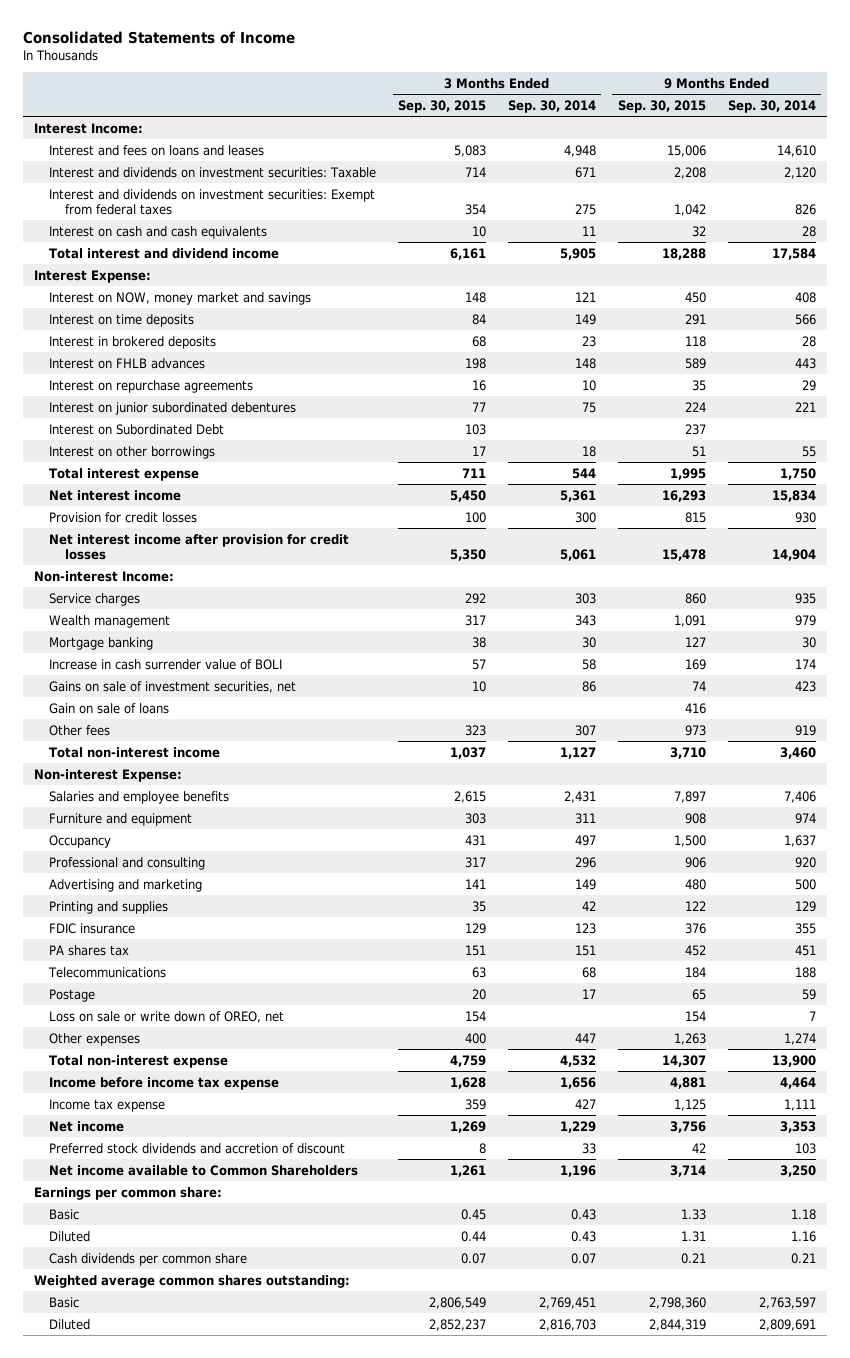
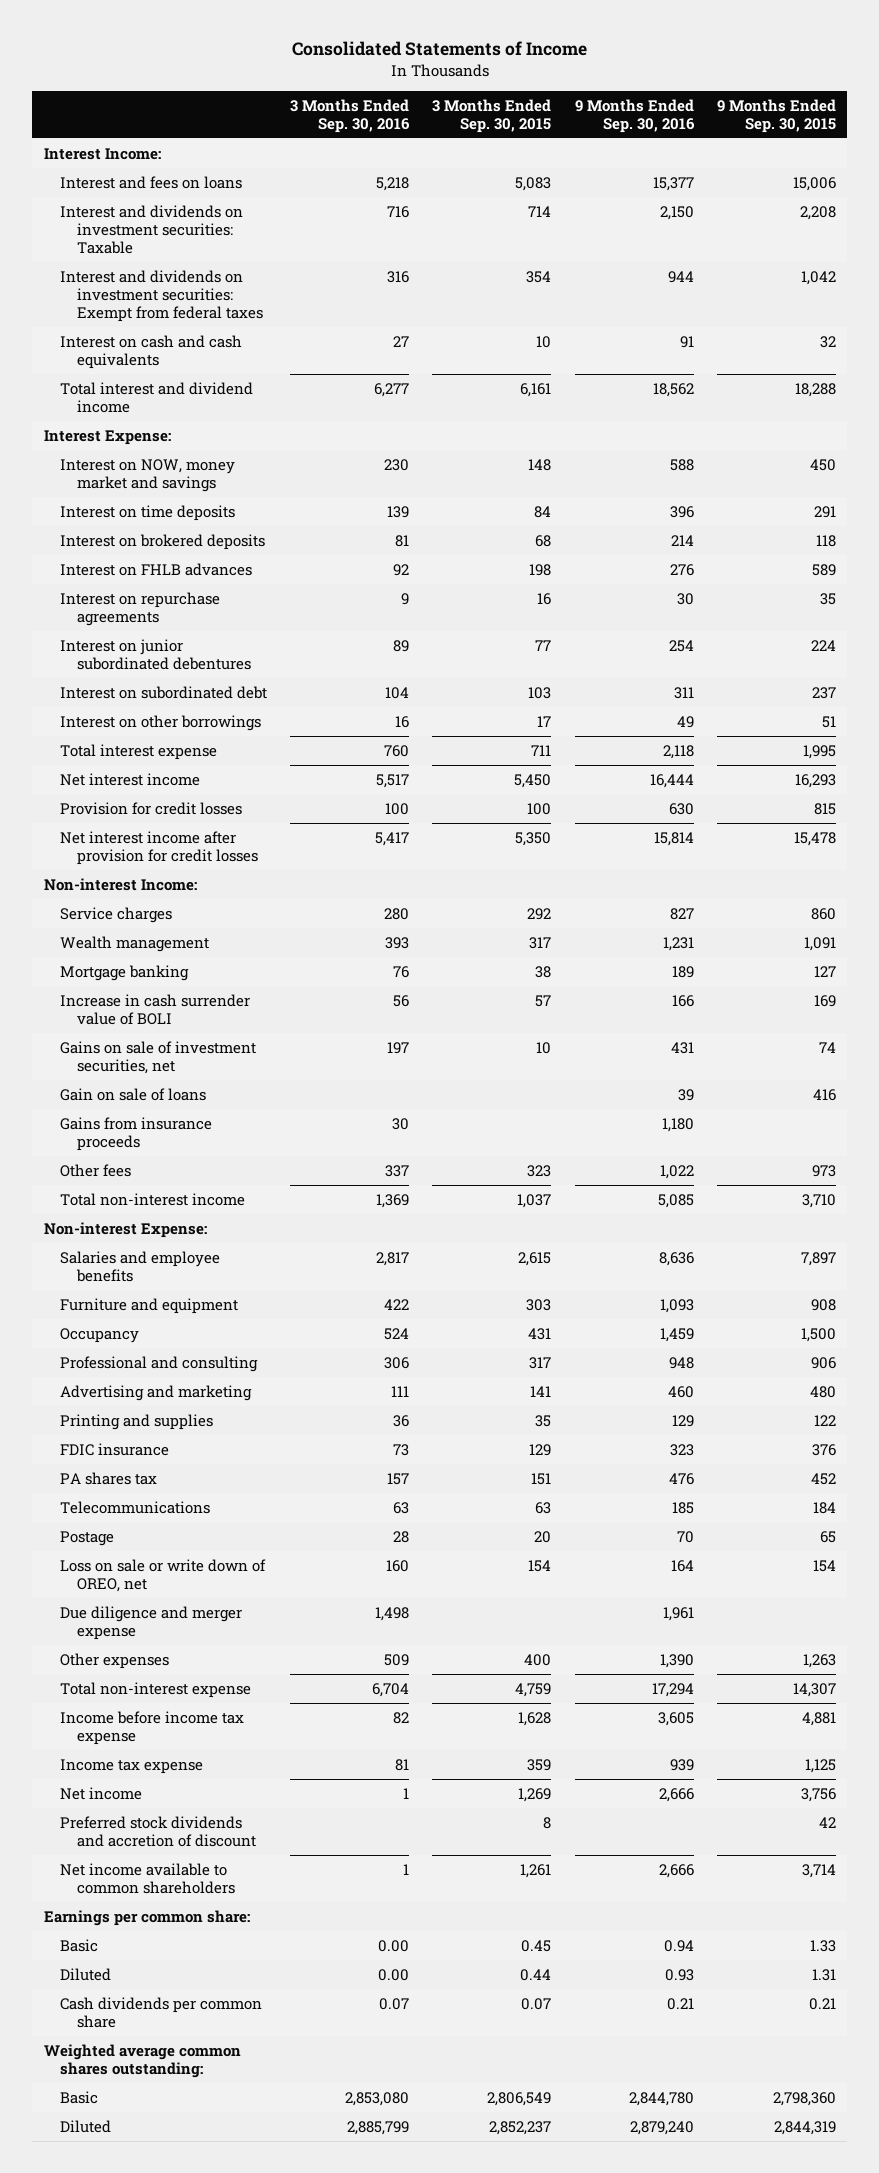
- | 3 Months Ended Sep. 30, 2015 | 3 Months Ended Sep. 30, 2014 | 9 Months Ended Sep. 30, 2015 | 9 Months Ended Sep. 30, 2014
+ | 3 Months Ended Sep. 30, 2016 | 3 Months Ended Sep. 30, 2015 | 9 Months Ended Sep. 30, 2016 | 9 Months Ended Sep. 30, 2015
- Interest and fees on loans and leases | 5,083 | 4,948 | 15,006 | 14,610
+ Interest and fees on loans | 5,218 | 5,083 | 15,377 | 15,006
- Interest in brokered deposits | 68 | 23 | 118 | 28
+ Interest on brokered deposits | 81 | 68 | 214 | 118
- Interest on Subordinated Debt | 103 | | 237 |
+ Interest on subordinated debt | 104 | 103 | 311 | 237
+ Gains from insurance proceeds | 30 | | 1,180 |
+ Due diligence and merger expense | 1,498 | | 1,961 |
- Net income available to Common Shareholders | 1,261 | 1,196 | 3,714 | 3,250
+ Net income available to common shareholders | 1 | 1,261 | 2,666 | 3,714

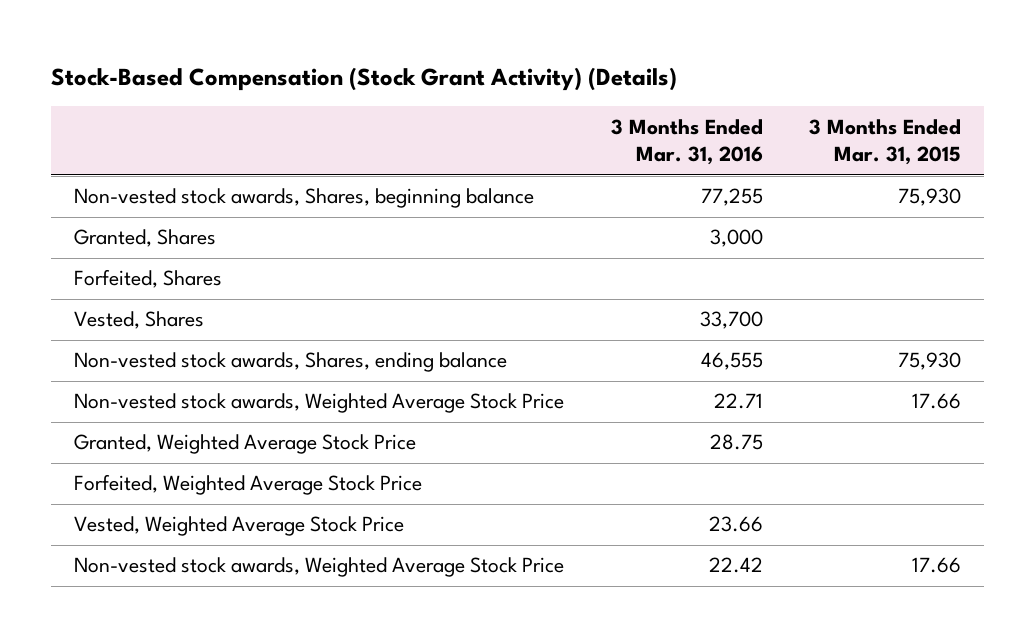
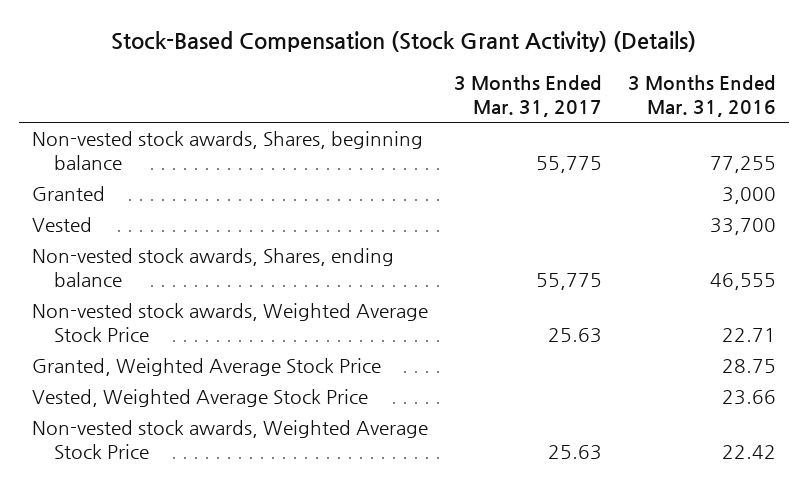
- | 3 Months Ended Mar. 31, 2016 | 3 Months Ended Mar. 31, 2015
+ | 3 Months Ended Mar. 31, 2017 | 3 Months Ended Mar. 31, 2016
- Granted, Shares | 3,000 |
- Forfeited, Shares
- Vested, Shares | 33,700 |
+ Granted | | 3,000
+ Vested | | 33,700
- Forfeited, Weighted Average Stock Price

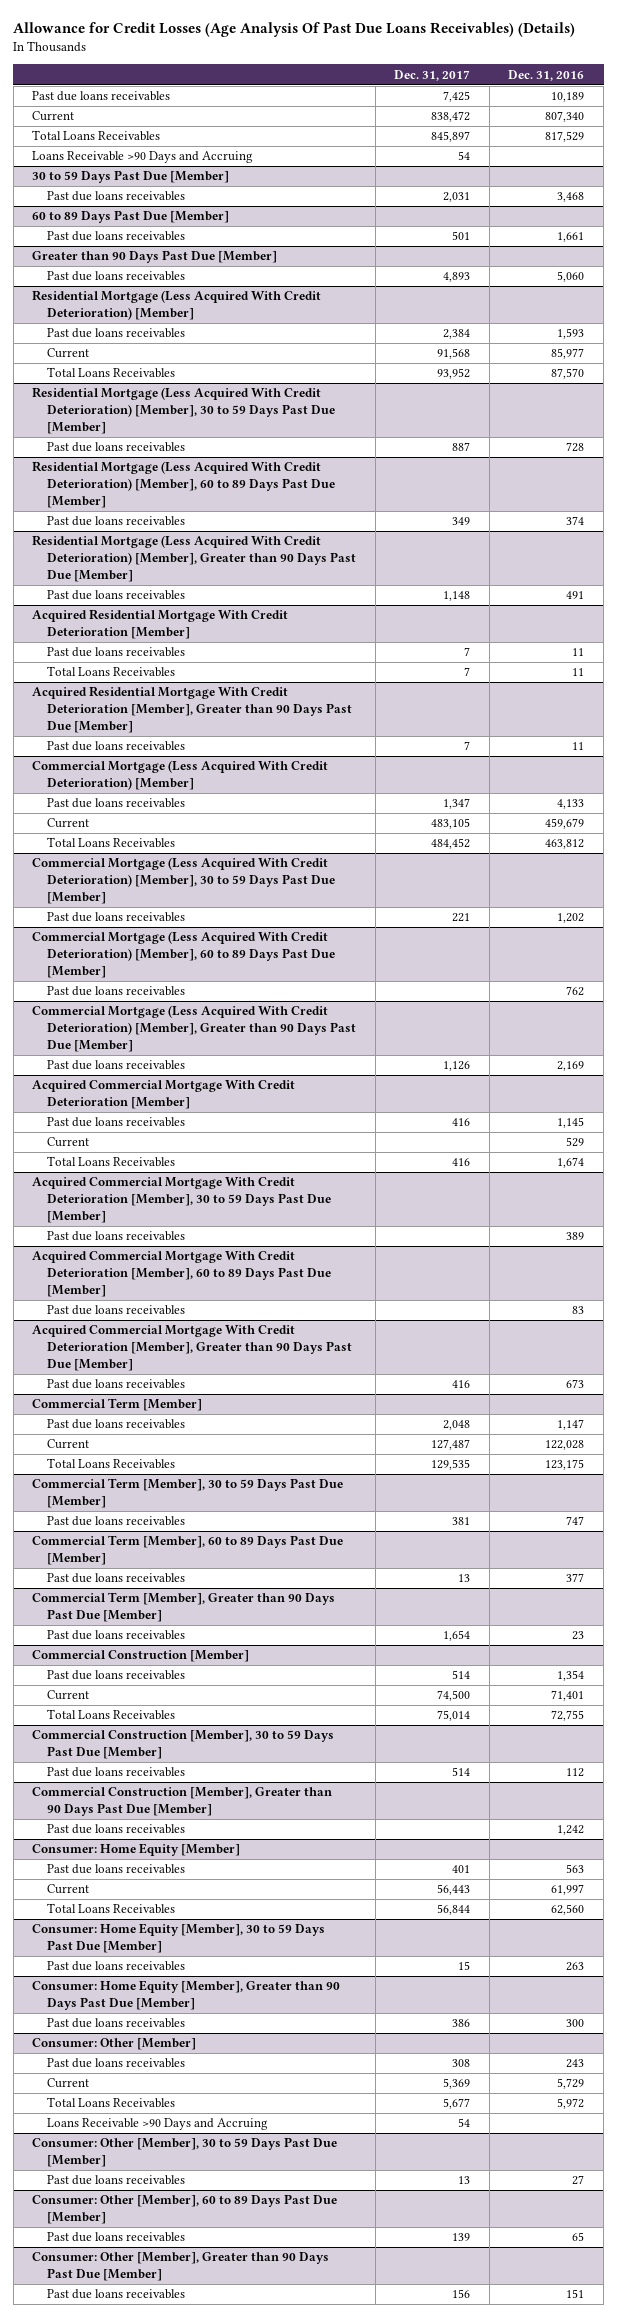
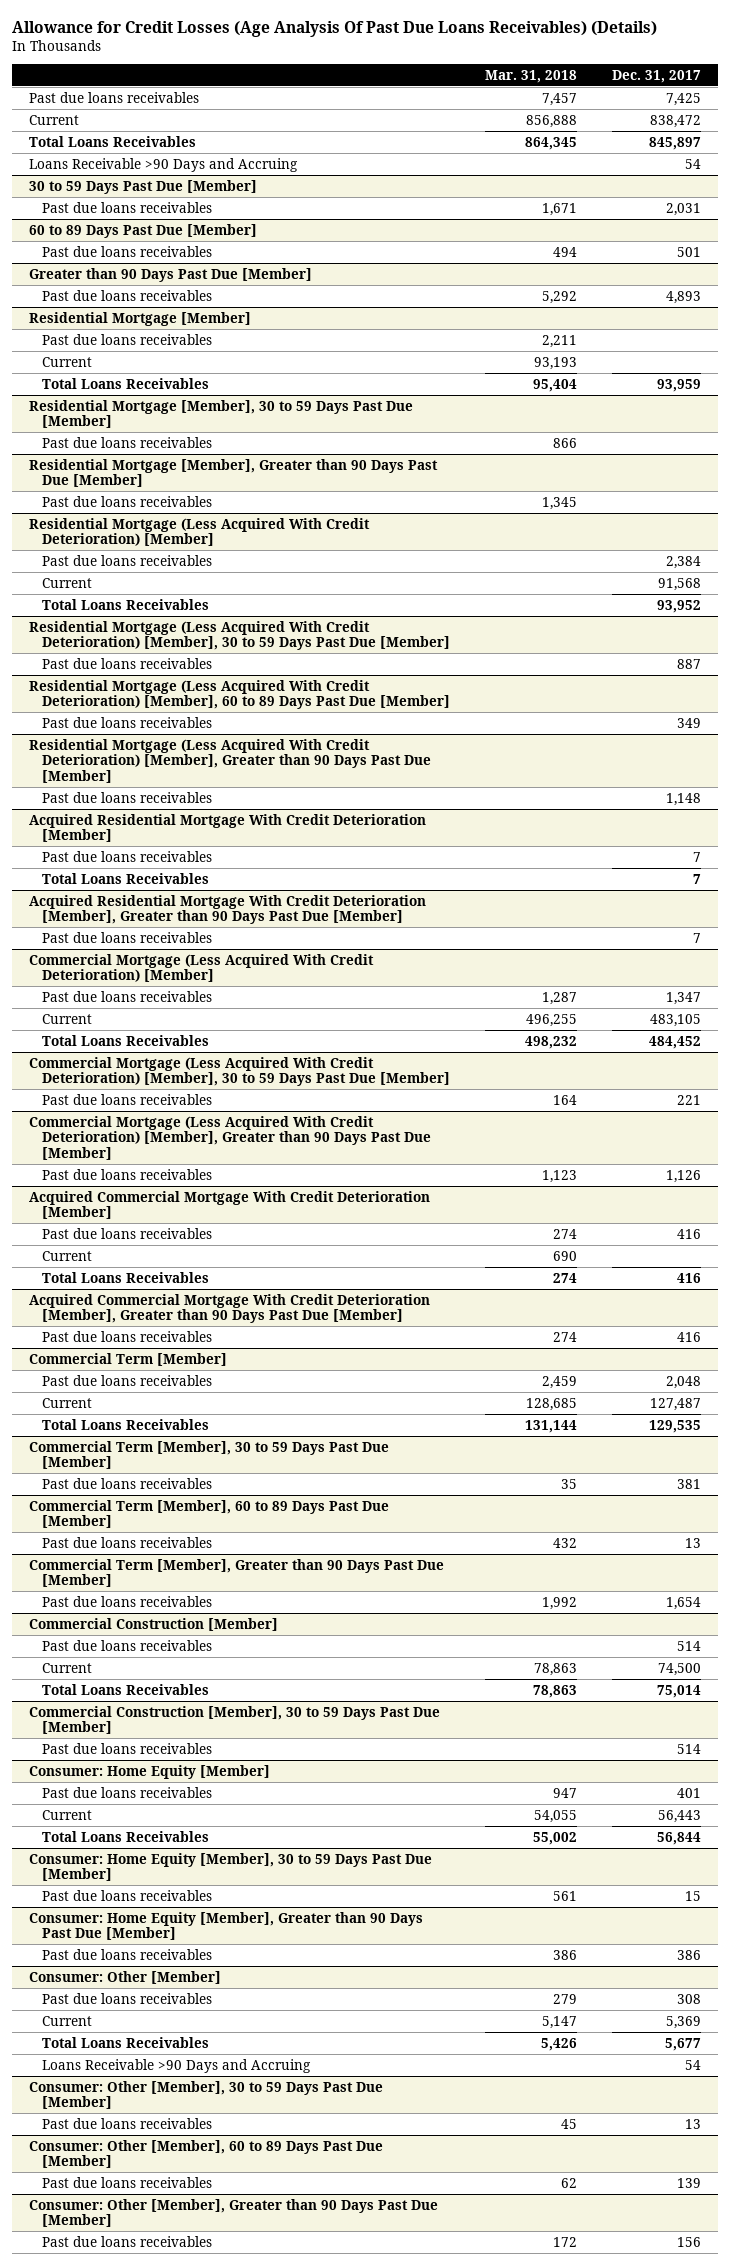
- | Dec. 31, 2017 | Dec. 31, 2016
+ | Mar. 31, 2018 | Dec. 31, 2017
+ Residential Mortgage [Member]
+ Past due loans receivables | 2,211 |
+ Current | 93,193 |
+ Total Loans Receivables | 95,404 | 93,959
+ Residential Mortgage [Member], 30 to 59 Days Past Due [Member]
+ Past due loans receivables | 866 |
+ Residential Mortgage [Member], Greater than 90 Days Past Due [Member]
+ Past due loans receivables | 1,345 |
- Commercial Mortgage (Less Acquired With Credit Deterioration) [Member], 60 to 89 Days Past Due [Member]
- Past due loans receivables | | 762
- Acquired Commercial Mortgage With Credit Deterioration [Member], 30 to 59 Days Past Due [Member]
- Past due loans receivables | | 389
- Acquired Commercial Mortgage With Credit Deterioration [Member], 60 to 89 Days Past Due [Member]
- Past due loans receivables | | 83
- Commercial Construction [Member], Greater than 90 Days Past Due [Member]
- Past due loans receivables | | 1,242

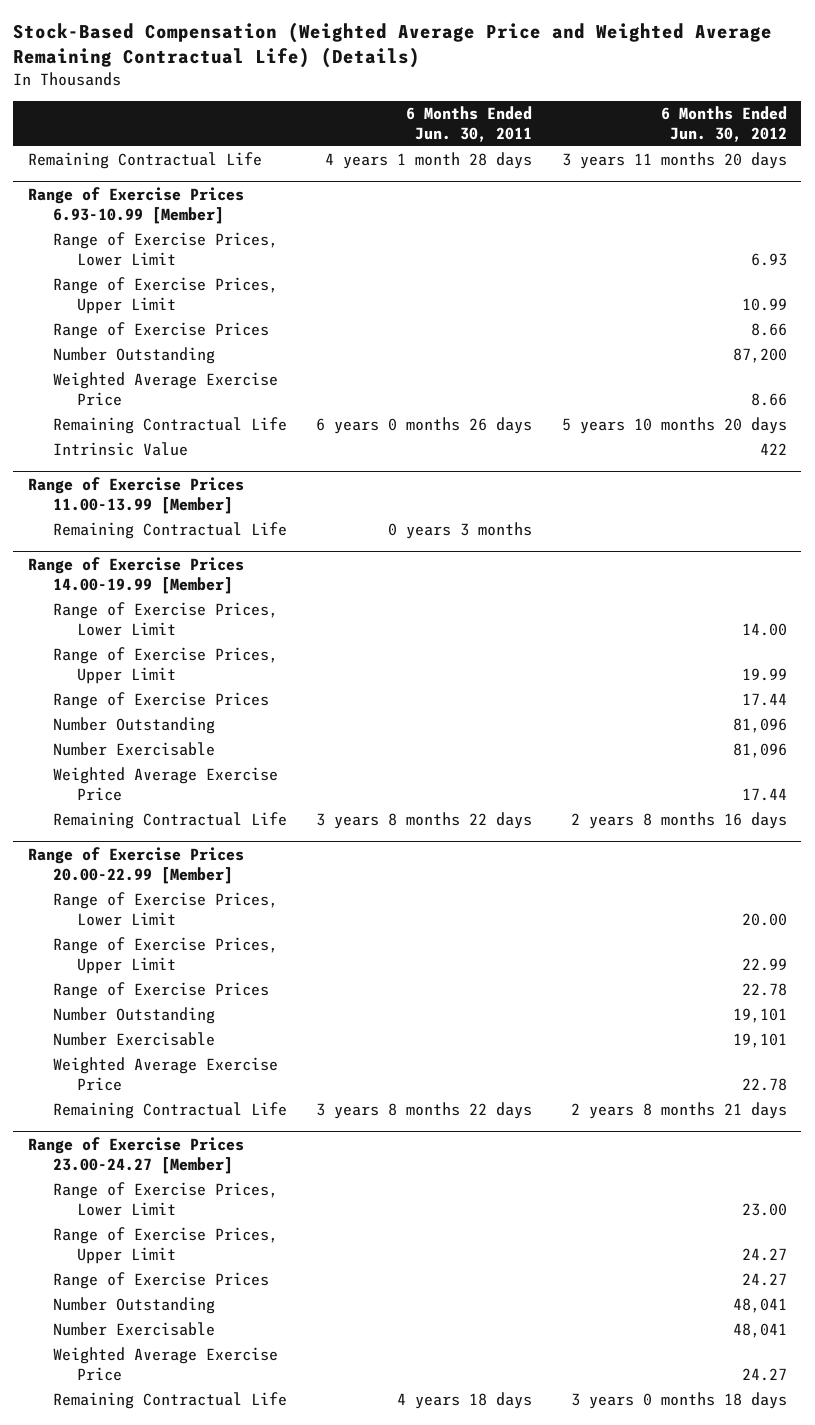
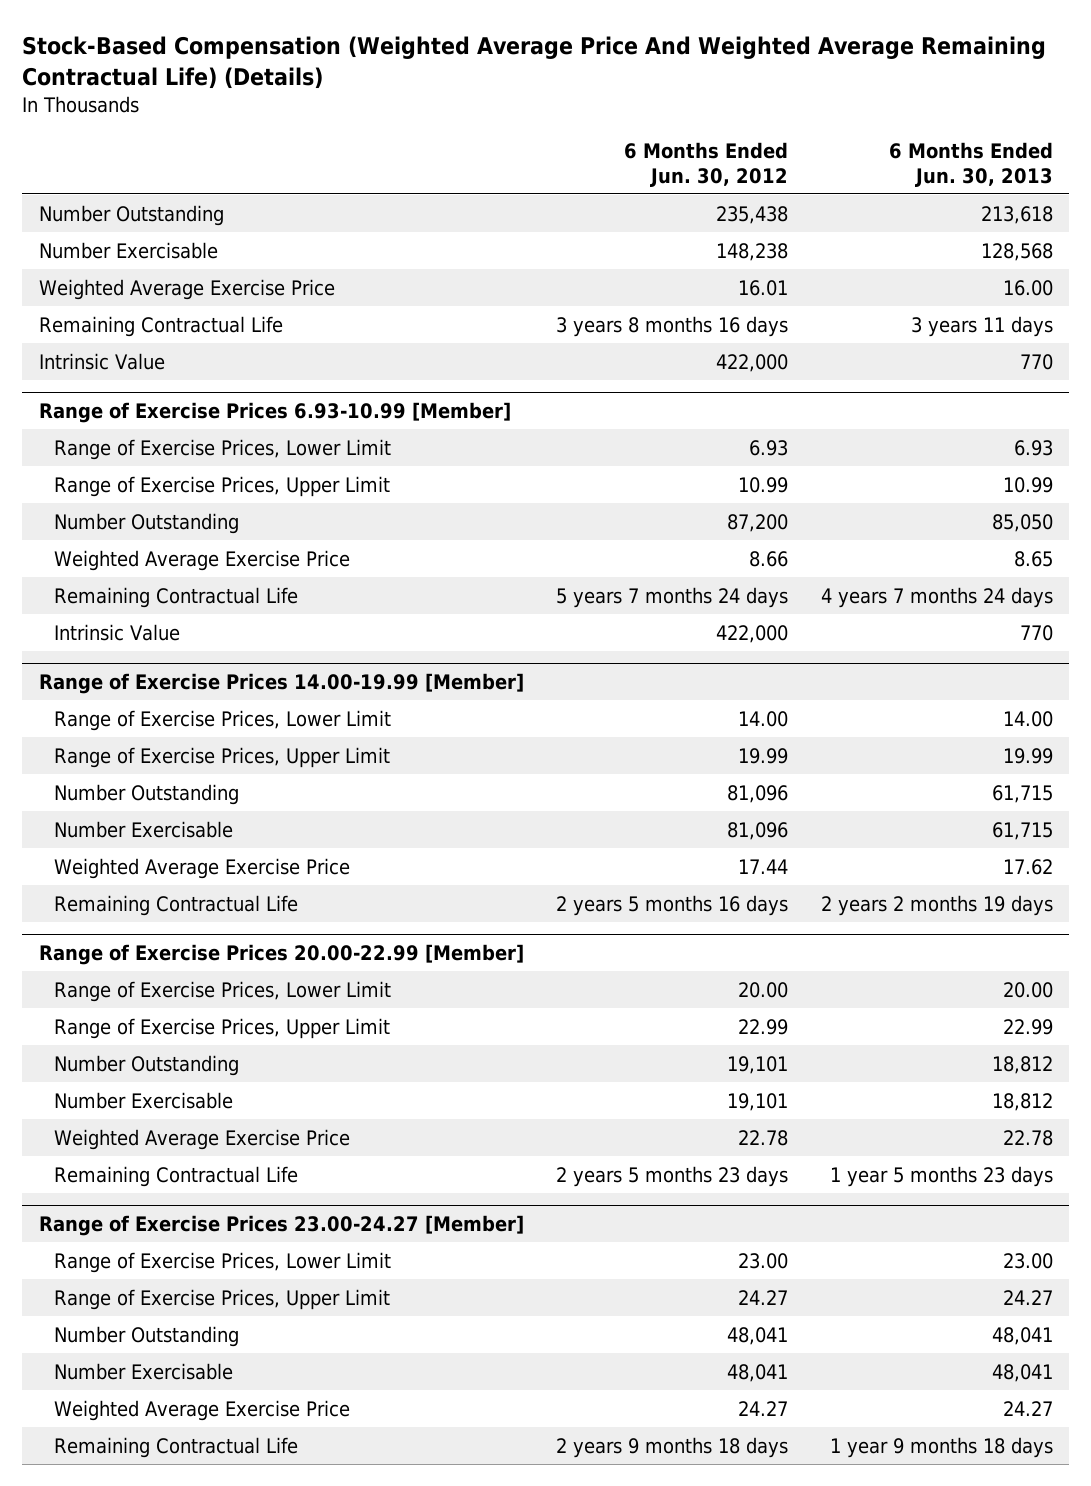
- Stock-Based Compensation (Weighted Average Price and Weighted Average Remaining Contractual Life) (Details)
+ Stock-Based Compensation (Weighted Average Price And Weighted Average Remaining Contractual Life) (Details)
- | 6 Months Ended Jun. 30, 2011 | 6 Months Ended Jun. 30, 2012
+ | 6 Months Ended Jun. 30, 2012 | 6 Months Ended Jun. 30, 2013
- Remaining Contractual Life | 4 years 1 month 28 days | 3 years 11 months 20 days
+ Number Outstanding | 235,438 | 213,618
+ Number Exercisable | 148,238 | 128,568
+ Weighted Average Exercise Price | 16.01 | 16.00
+ Remaining Contractual Life | 3 years 8 months 16 days | 3 years 11 days
+ Intrinsic Value | 422,000 | 770
@ Range of Exercise Prices 6.93-10.99 [Member]
- Range of Exercise Prices | | 8.66
- Remaining Contractual Life | 6 years 0 months 26 days | 5 years 10 months 20 days
- Intrinsic Value | | 422
- Range of Exercise Prices 11.00-13.99 [Member]
- Remaining Contractual Life | 0 years 3 months |
@ Range of Exercise Prices 6.93-10.99 [Member]
+ Remaining Contractual Life | 5 years 7 months 24 days | 4 years 7 months 24 days
+ Intrinsic Value | 422,000 | 770
@ Range of Exercise Prices 14.00-19.99 [Member]
- Range of Exercise Prices | | 17.44
- Remaining Contractual Life | 3 years 8 months 22 days | 2 years 8 months 16 days
+ Remaining Contractual Life | 2 years 5 months 16 days | 2 years 2 months 19 days
@ Range of Exercise Prices 20.00-22.99 [Member]
- Range of Exercise Prices | | 22.78
- Remaining Contractual Life | 3 years 8 months 22 days | 2 years 8 months 21 days
+ Remaining Contractual Life | 2 years 5 months 23 days | 1 year 5 months 23 days
@ Range of Exercise Prices 23.00-24.27 [Member]
- Range of Exercise Prices | | 24.27
- Remaining Contractual Life | 4 years 18 days | 3 years 0 months 18 days
+ Remaining Contractual Life | 2 years 9 months 18 days | 1 year 9 months 18 days

